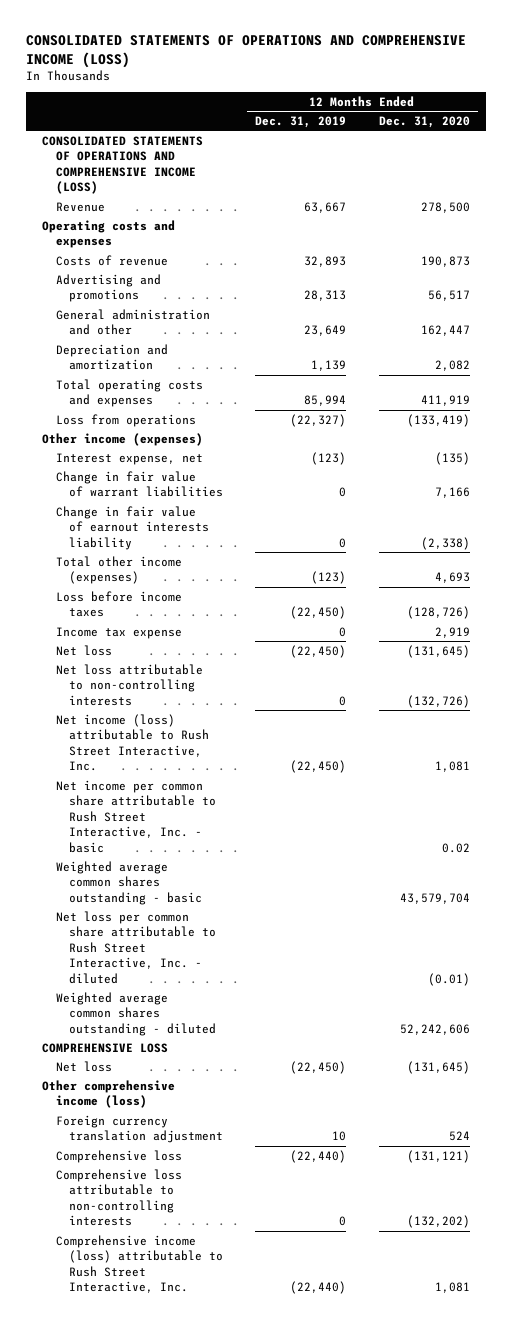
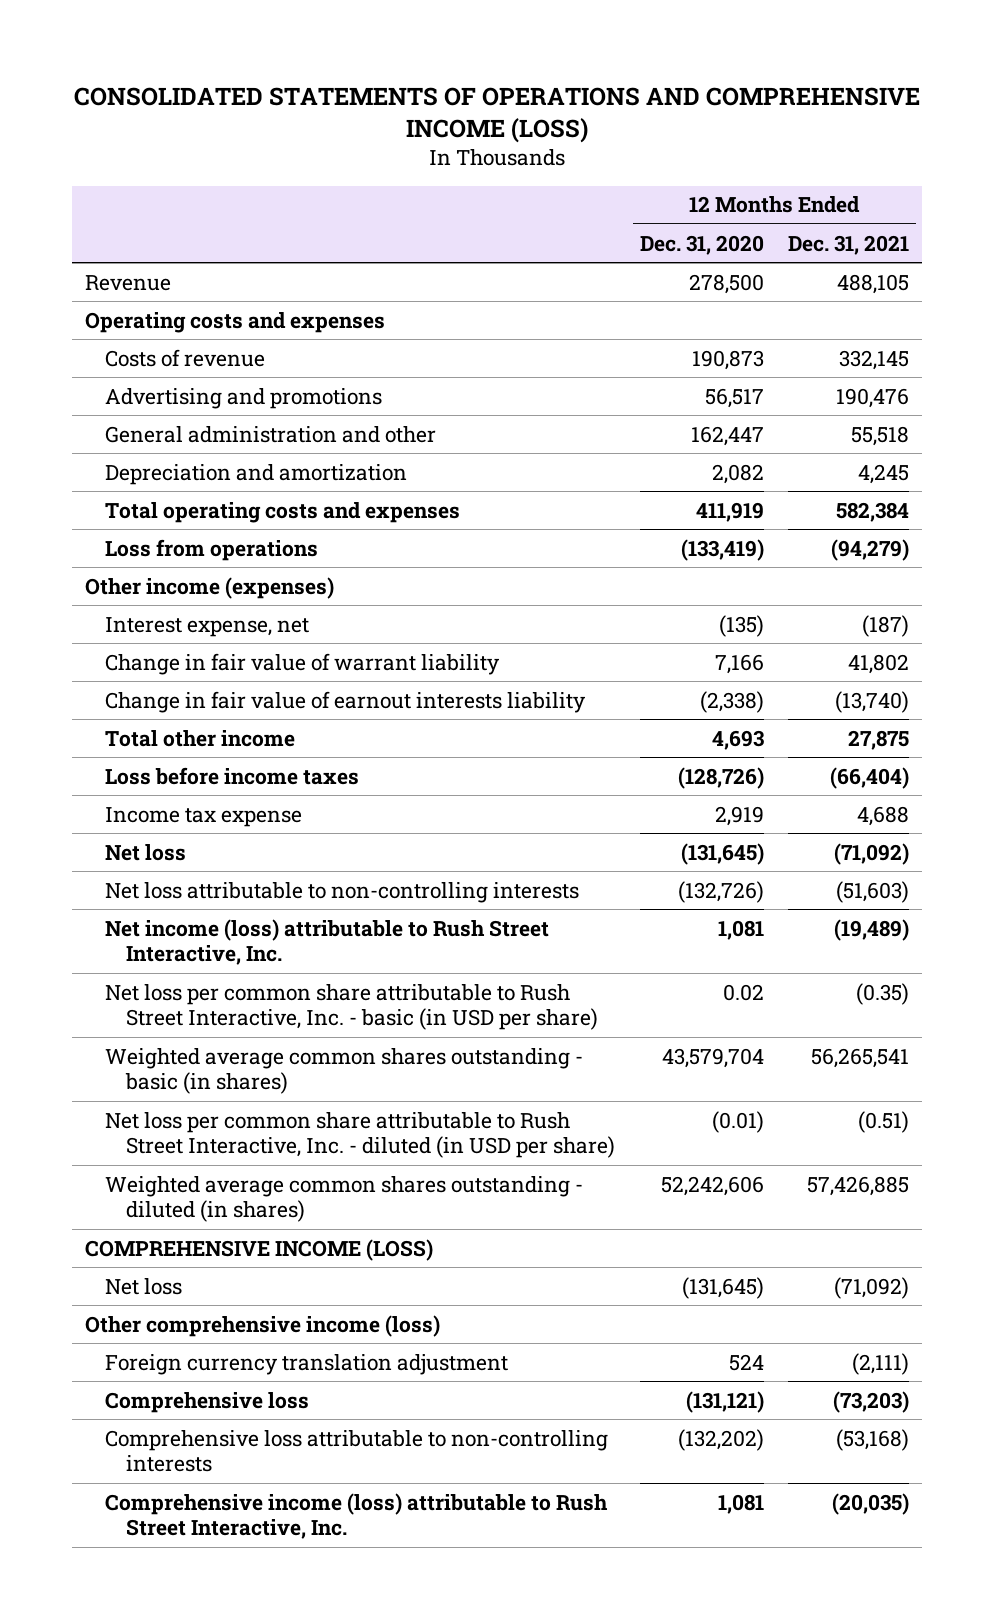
- | 12 Months Ended Dec. 31, 2019 | 12 Months Ended Dec. 31, 2020
+ | 12 Months Ended Dec. 31, 2020 | 12 Months Ended Dec. 31, 2021
- CONSOLIDATED STATEMENTS OF OPERATIONS AND COMPREHENSIVE INCOME (LOSS)
- Change in fair value of warrant liabilities | 0 | 7,166
+ Change in fair value of warrant liability | 7,166 | 41,802
- Total other income (expenses) | (123) | 4,693
+ Total other income | 4,693 | 27,875
- Net income per common share attributable to Rush Street Interactive, Inc. - basic | | 0.02
- Weighted average common shares outstanding - basic | | 43,579,704
- Net loss per common share attributable to Rush Street Interactive, Inc. - diluted | | (0.01)
- Weighted average common shares outstanding - diluted | | 52,242,606
- COMPREHENSIVE LOSS
+ Net loss per common share attributable to Rush Street Interactive, Inc. - basic (in USD per share) | 0.02 | (0.35)
+ Weighted average common shares outstanding - basic (in shares) | 43,579,704 | 56,265,541
+ Net loss per common share attributable to Rush Street Interactive, Inc. - diluted (in USD per share) | (0.01) | (0.51)
+ Weighted average common shares outstanding - diluted (in shares) | 52,242,606 | 57,426,885
+ COMPREHENSIVE INCOME (LOSS)

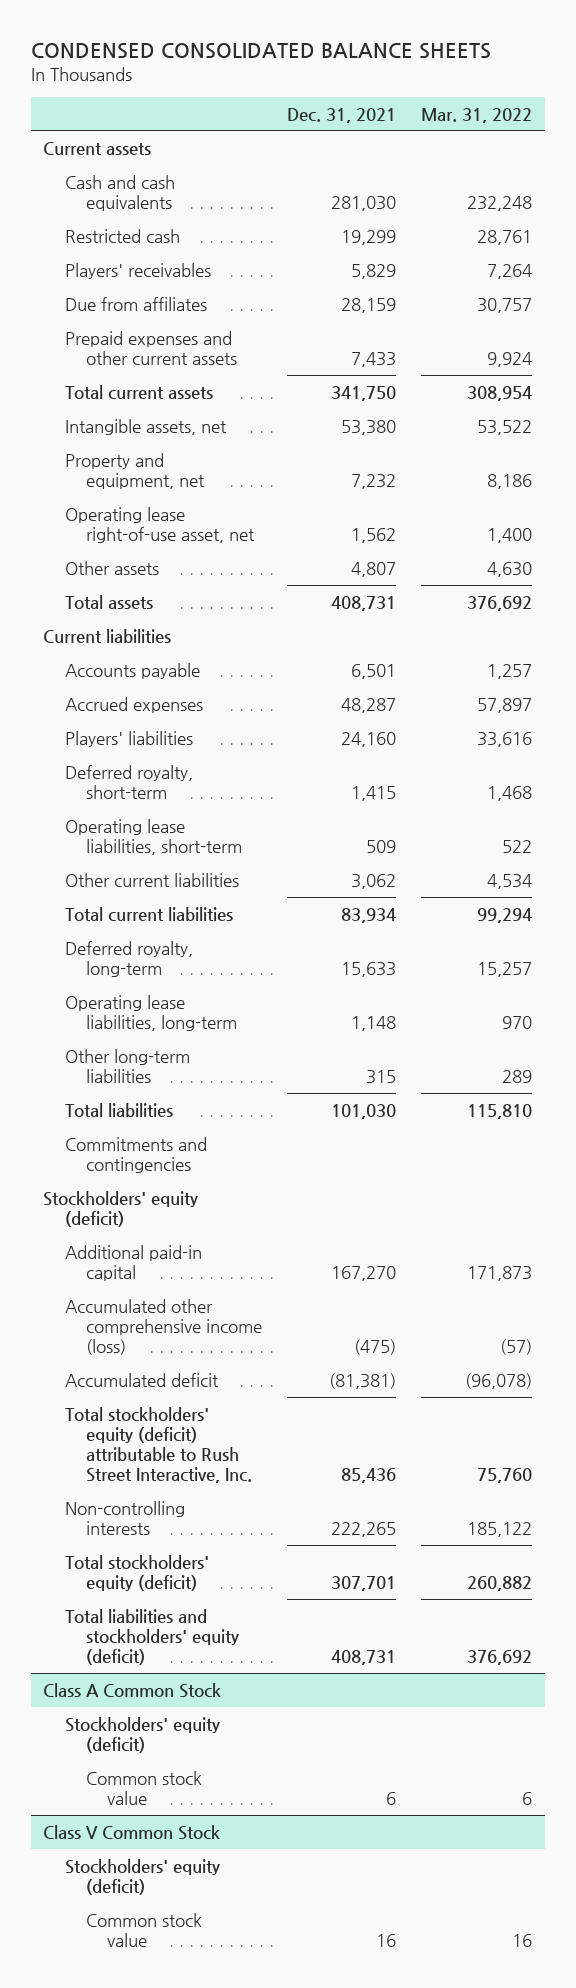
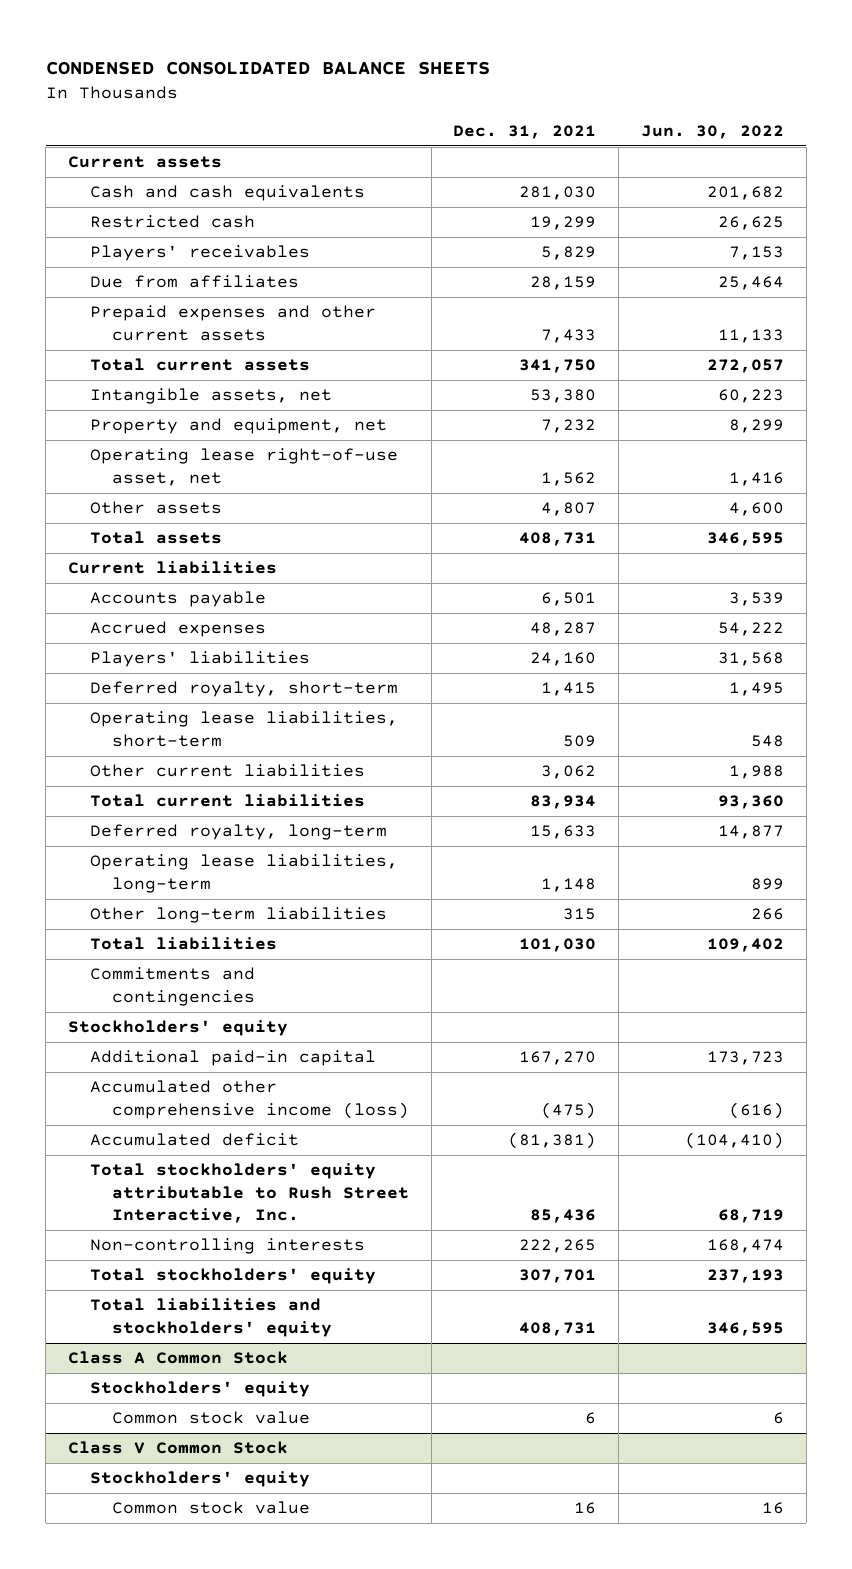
- | Dec. 31, 2021 | Mar. 31, 2022
+ | Dec. 31, 2021 | Jun. 30, 2022
- Stockholders' equity (deficit)
+ Stockholders' equity
- Total stockholders' equity (deficit) attributable to Rush Street Interactive, Inc. | 85,436 | 75,760
+ Total stockholders' equity attributable to Rush Street Interactive, Inc. | 85,436 | 68,719
- Total stockholders' equity (deficit) | 307,701 | 260,882
- Total liabilities and stockholders' equity (deficit) | 408,731 | 376,692
+ Total stockholders' equity | 307,701 | 237,193
+ Total liabilities and stockholders' equity | 408,731 | 346,595
@ Class A Common Stock
- Stockholders' equity (deficit)
+ Stockholders' equity
@ Class V Common Stock
- Stockholders' equity (deficit)
+ Stockholders' equity

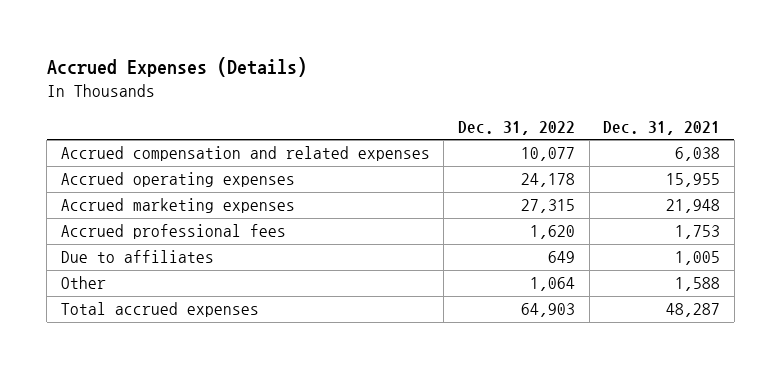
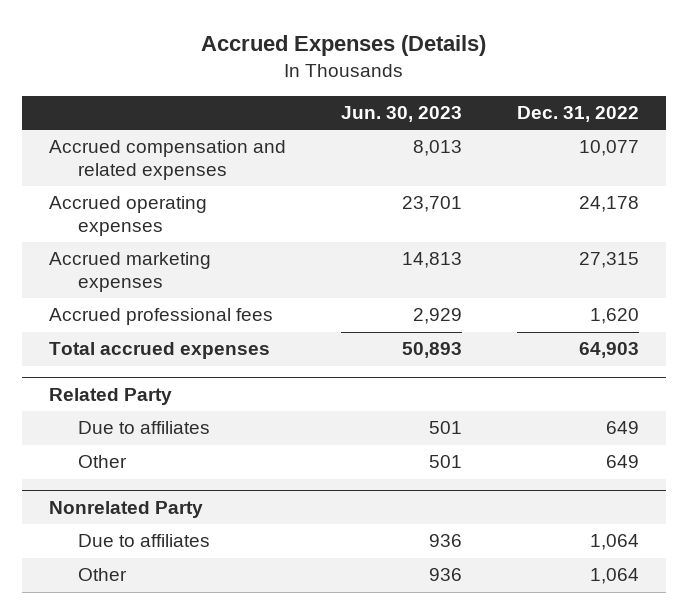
- | Dec. 31, 2022 | Dec. 31, 2021
+ | Jun. 30, 2023 | Dec. 31, 2022
moved up: Total accrued expenses | 50,893 | 64,903
+ Related Party
+ Other | 501 | 649
+ Nonrelated Party
+ Due to affiliates | 936 | 1,064

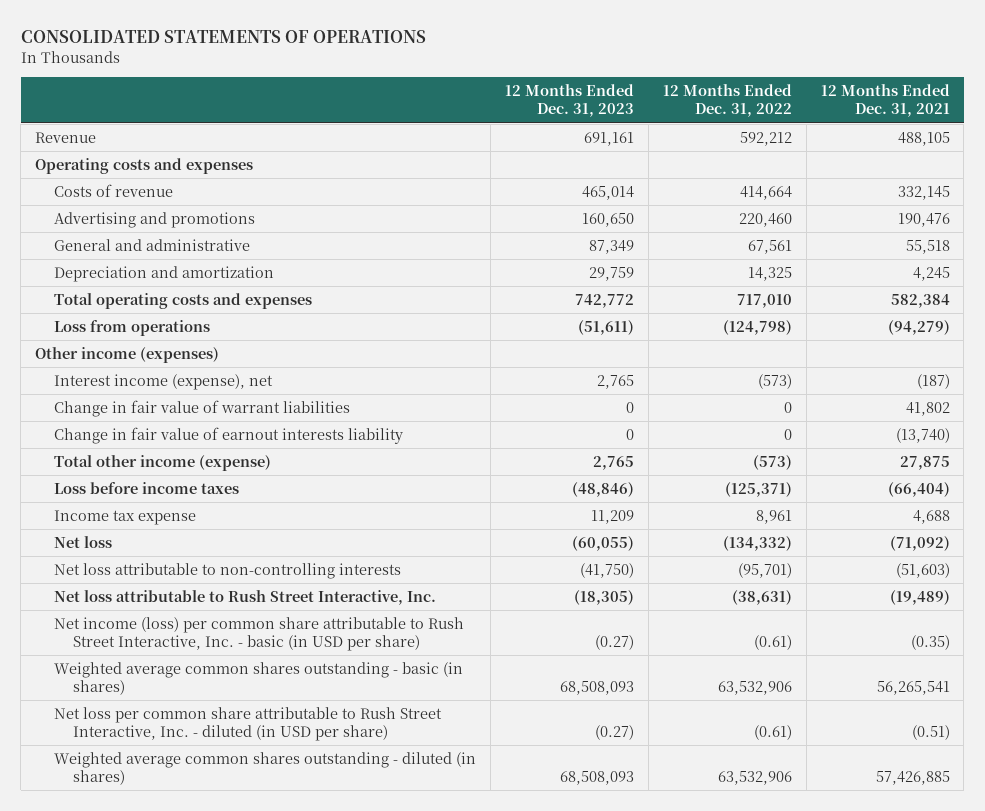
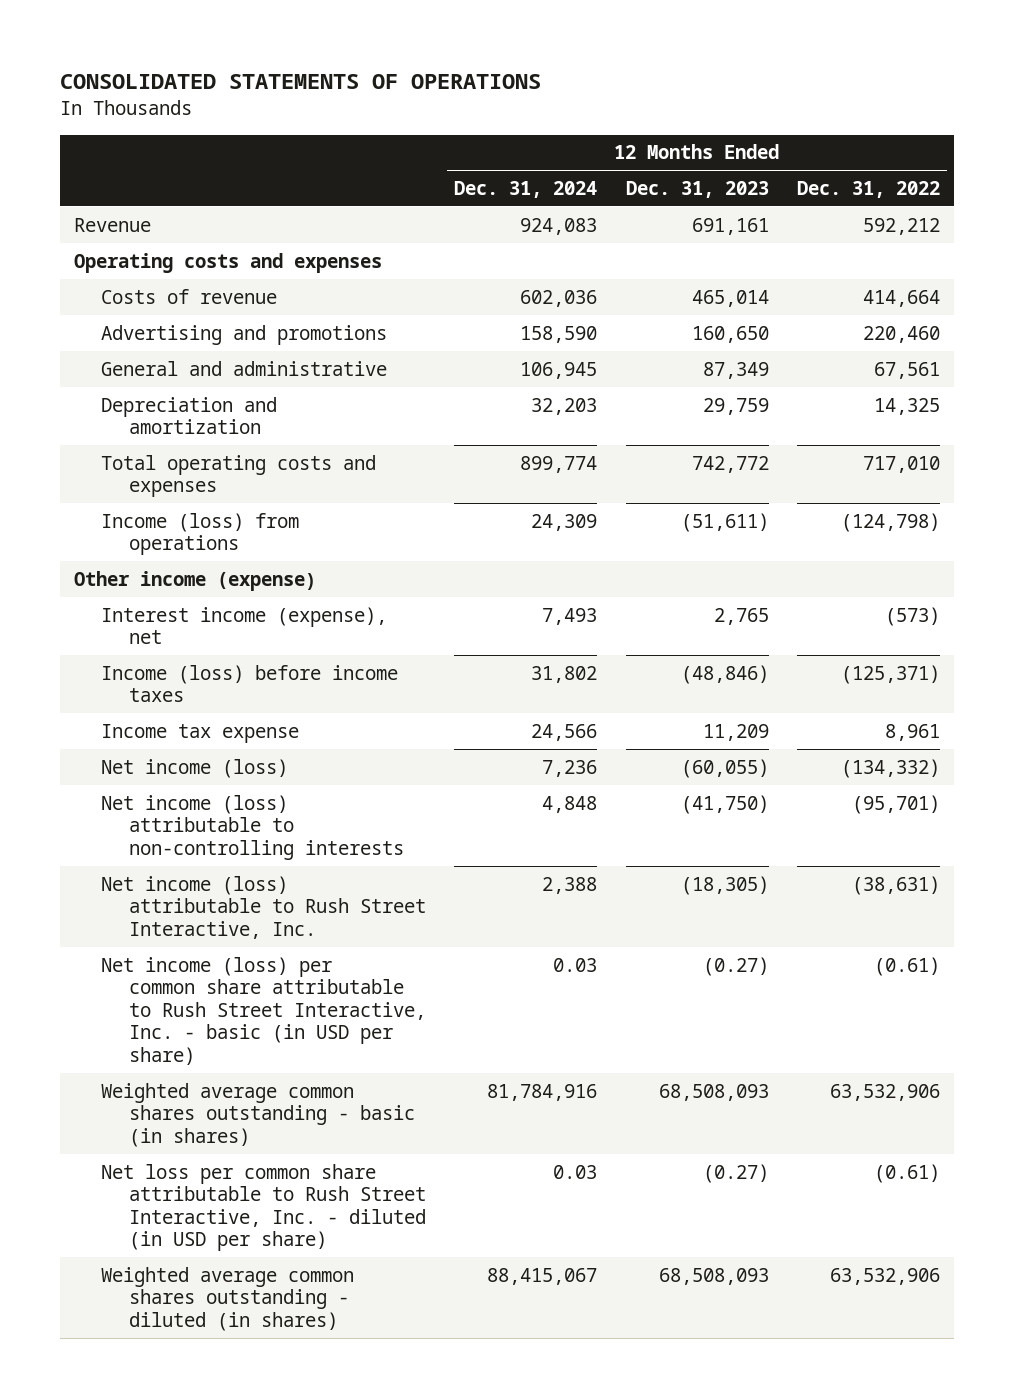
- | 12 Months Ended Dec. 31, 2023 | 12 Months Ended Dec. 31, 2022 | 12 Months Ended Dec. 31, 2021
+ | 12 Months Ended Dec. 31, 2024 | 12 Months Ended Dec. 31, 2023 | 12 Months Ended Dec. 31, 2022
- Loss from operations | (51,611) | (124,798) | (94,279)
- Other income (expenses)
+ Income (loss) from operations | 24,309 | (51,611) | (124,798)
+ Other income (expense)
- Change in fair value of warrant liabilities | 0 | 0 | 41,802
- Change in fair value of earnout interests liability | 0 | 0 | (13,740)
- Total other income (expense) | 2,765 | (573) | 27,875
- Loss before income taxes | (48,846) | (125,371) | (66,404)
+ Income (loss) before income taxes | 31,802 | (48,846) | (125,371)
- Net loss | (60,055) | (134,332) | (71,092)
- Net loss attributable to non-controlling interests | (41,750) | (95,701) | (51,603)
- Net loss attributable to Rush Street Interactive, Inc. | (18,305) | (38,631) | (19,489)
+ Net income (loss) | 7,236 | (60,055) | (134,332)
+ Net income (loss) attributable to non-controlling interests | 4,848 | (41,750) | (95,701)
+ Net income (loss) attributable to Rush Street Interactive, Inc. | 2,388 | (18,305) | (38,631)

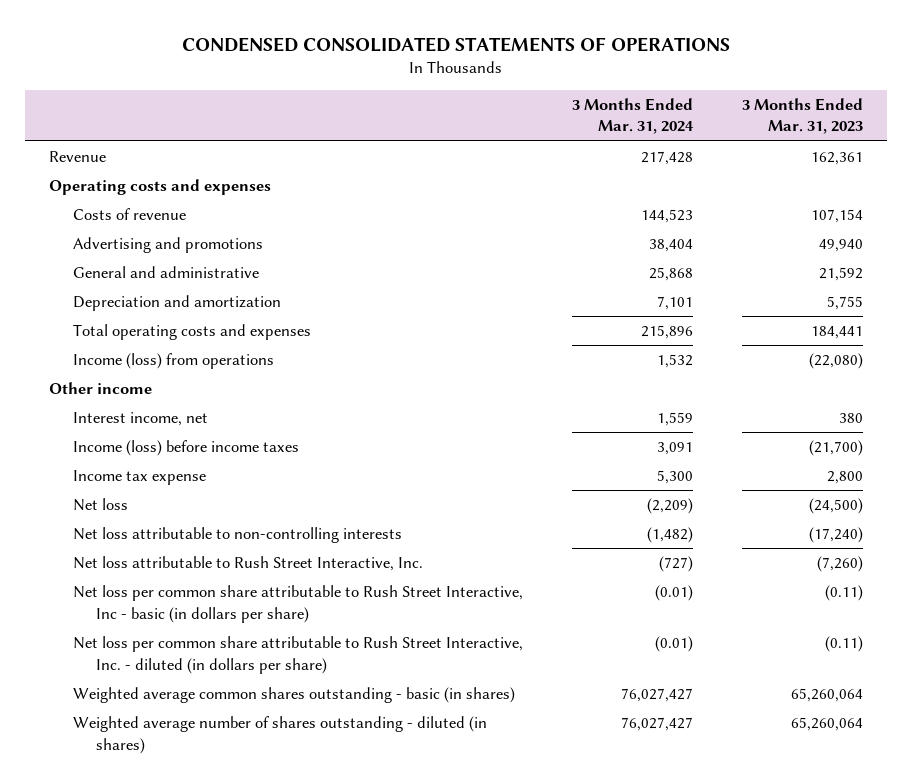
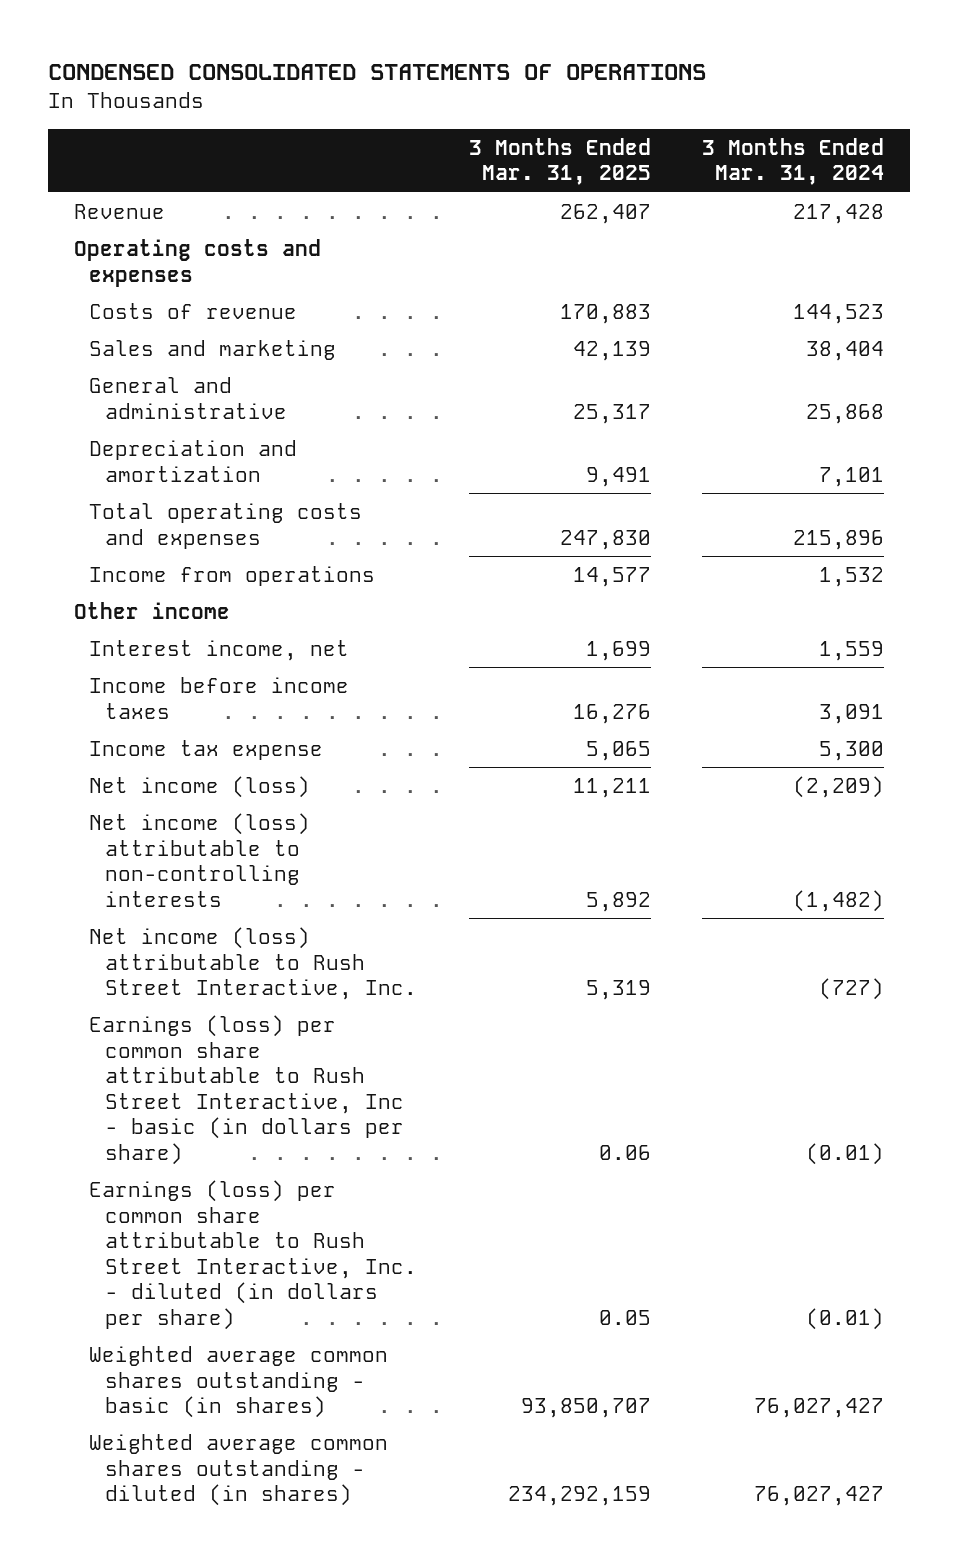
- | 3 Months Ended Mar. 31, 2024 | 3 Months Ended Mar. 31, 2023
+ | 3 Months Ended Mar. 31, 2025 | 3 Months Ended Mar. 31, 2024
- Advertising and promotions | 38,404 | 49,940
+ Sales and marketing | 42,139 | 38,404
- Income (loss) from operations | 1,532 | (22,080)
+ Income from operations | 14,577 | 1,532
- Income (loss) before income taxes | 3,091 | (21,700)
+ Income before income taxes | 16,276 | 3,091
- Net loss | (2,209) | (24,500)
- Net loss attributable to non-controlling interests | (1,482) | (17,240)
- Net loss attributable to Rush Street Interactive, Inc. | (727) | (7,260)
- Net loss per common share attributable to Rush Street Interactive, Inc - basic (in dollars per share) | (0.01) | (0.11)
- Net loss per common share attributable to Rush Street Interactive, Inc. - diluted (in dollars per share) | (0.01) | (0.11)
+ Net income (loss) | 11,211 | (2,209)
+ Net income (loss) attributable to non-controlling interests | 5,892 | (1,482)
+ Net income (loss) attributable to Rush Street Interactive, Inc. | 5,319 | (727)
+ Earnings (loss) per common share attributable to Rush Street Interactive, Inc - basic (in dollars per share) | 0.06 | (0.01)
+ Earnings (loss) per common share attributable to Rush Street Interactive, Inc. - diluted (in dollars per share) | 0.05 | (0.01)
- Weighted average number of shares outstanding - diluted (in shares) | 76,027,427 | 65,260,064
+ Weighted average common shares outstanding - diluted (in shares) | 234,292,159 | 76,027,427

